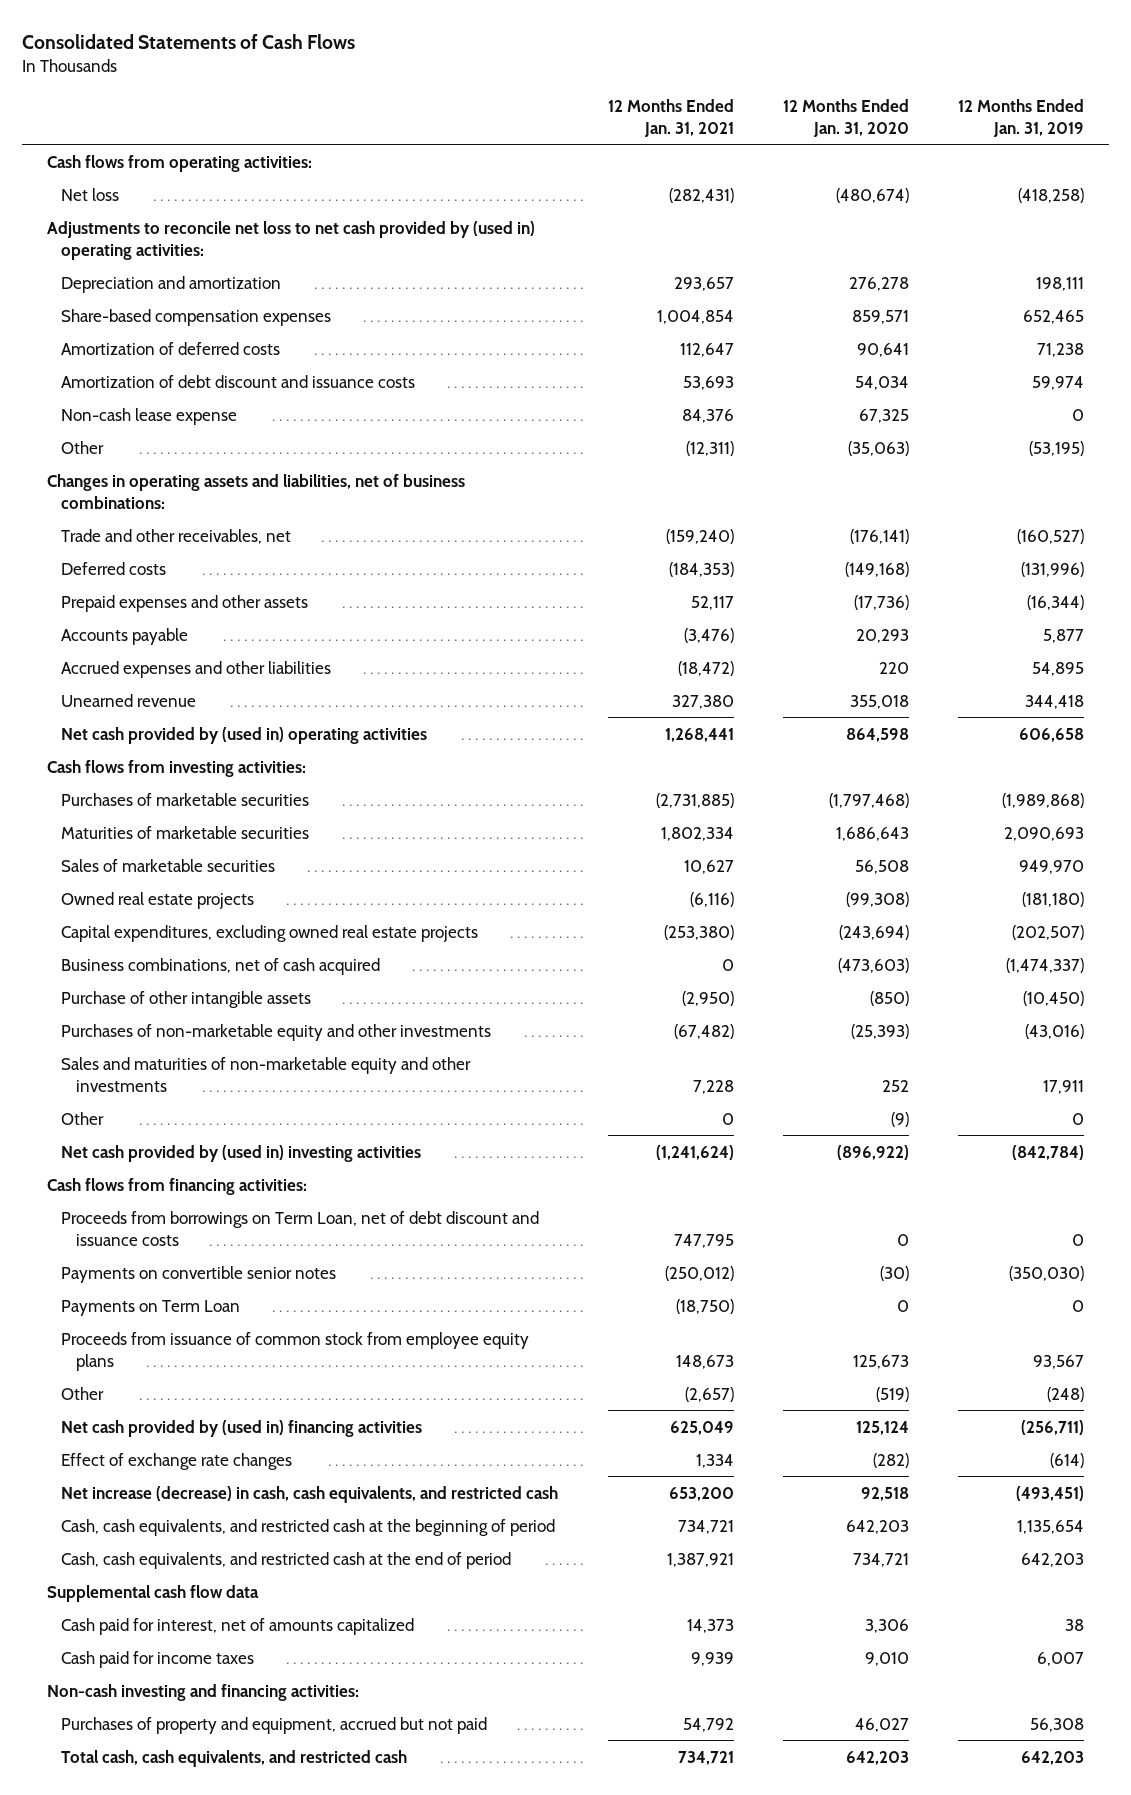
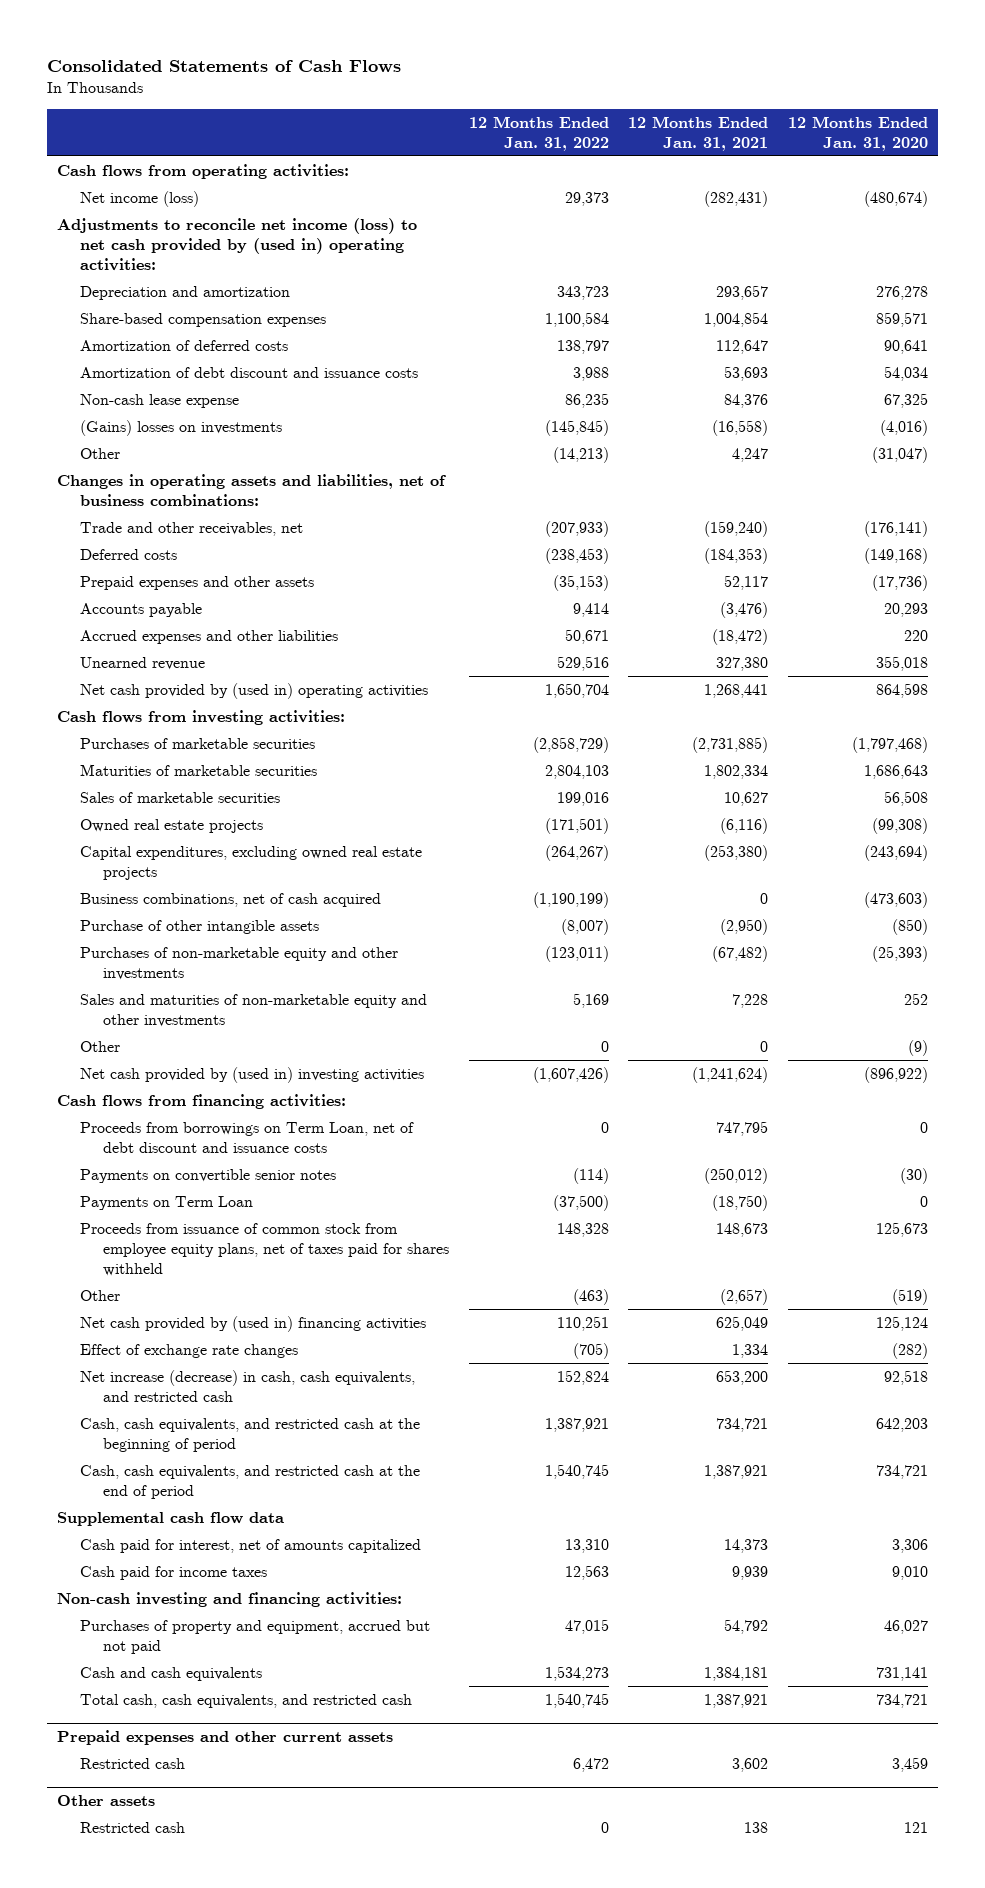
- | 12 Months Ended Jan. 31, 2021 | 12 Months Ended Jan. 31, 2020 | 12 Months Ended Jan. 31, 2019
+ | 12 Months Ended Jan. 31, 2022 | 12 Months Ended Jan. 31, 2021 | 12 Months Ended Jan. 31, 2020
- Net loss | (282,431) | (480,674) | (418,258)
- Adjustments to reconcile net loss to net cash provided by (used in) operating activities:
+ Net income (loss) | 29,373 | (282,431) | (480,674)
+ Adjustments to reconcile net income (loss) to net cash provided by (used in) operating activities:
- Other | (12,311) | (35,063) | (53,195)
+ (Gains) losses on investments | (145,845) | (16,558) | (4,016)
+ Other | (14,213) | 4,247 | (31,047)
- Proceeds from issuance of common stock from employee equity plans | 148,673 | 125,673 | 93,567
+ Proceeds from issuance of common stock from employee equity plans, net of taxes paid for shares withheld | 148,328 | 148,673 | 125,673
- Total cash, cash equivalents, and restricted cash | 734,721 | 642,203 | 642,203
+ Cash and cash equivalents | 1,534,273 | 1,384,181 | 731,141
+ Total cash, cash equivalents, and restricted cash | 1,540,745 | 1,387,921 | 734,721
+ Prepaid expenses and other current assets
+ Restricted cash | 6,472 | 3,602 | 3,459
+ Other assets
+ Restricted cash | 0 | 138 | 121

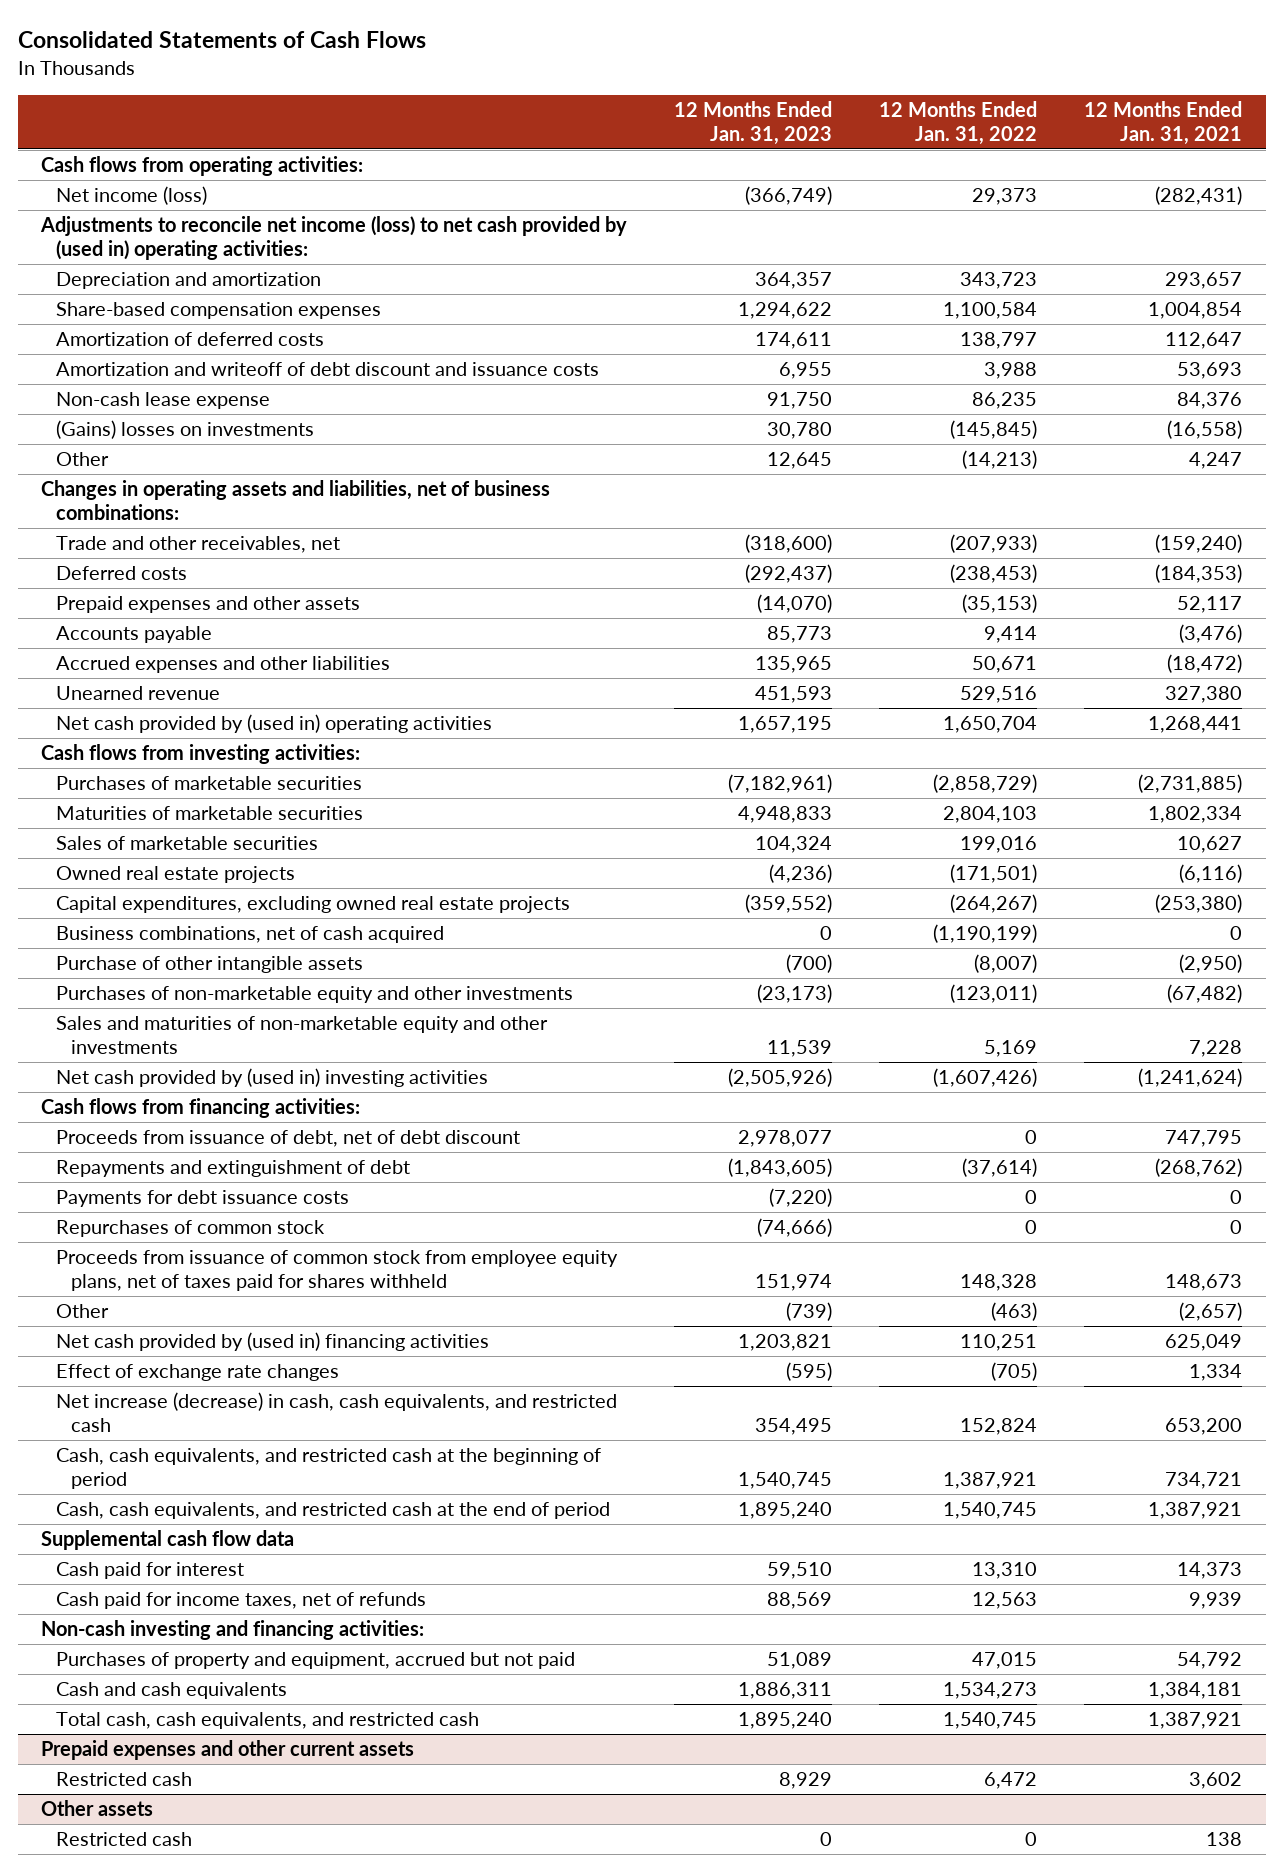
- | 12 Months Ended Jan. 31, 2022 | 12 Months Ended Jan. 31, 2021 | 12 Months Ended Jan. 31, 2020
+ | 12 Months Ended Jan. 31, 2023 | 12 Months Ended Jan. 31, 2022 | 12 Months Ended Jan. 31, 2021
- Amortization of debt discount and issuance costs | 3,988 | 53,693 | 54,034
+ Amortization and writeoff of debt discount and issuance costs | 6,955 | 3,988 | 53,693
- Other | 0 | 0 | (9)
- Proceeds from borrowings on Term Loan, net of debt discount and issuance costs | 0 | 747,795 | 0
- Payments on convertible senior notes | (114) | (250,012) | (30)
- Payments on Term Loan | (37,500) | (18,750) | 0
+ Proceeds from issuance of debt, net of debt discount | 2,978,077 | 0 | 747,795
+ Repayments and extinguishment of debt | (1,843,605) | (37,614) | (268,762)
+ Payments for debt issuance costs | (7,220) | 0 | 0
+ Repurchases of common stock | (74,666) | 0 | 0
- Cash paid for interest, net of amounts capitalized | 13,310 | 14,373 | 3,306
- Cash paid for income taxes | 12,563 | 9,939 | 9,010
+ Cash paid for interest | 59,510 | 13,310 | 14,373
+ Cash paid for income taxes, net of refunds | 88,569 | 12,563 | 9,939

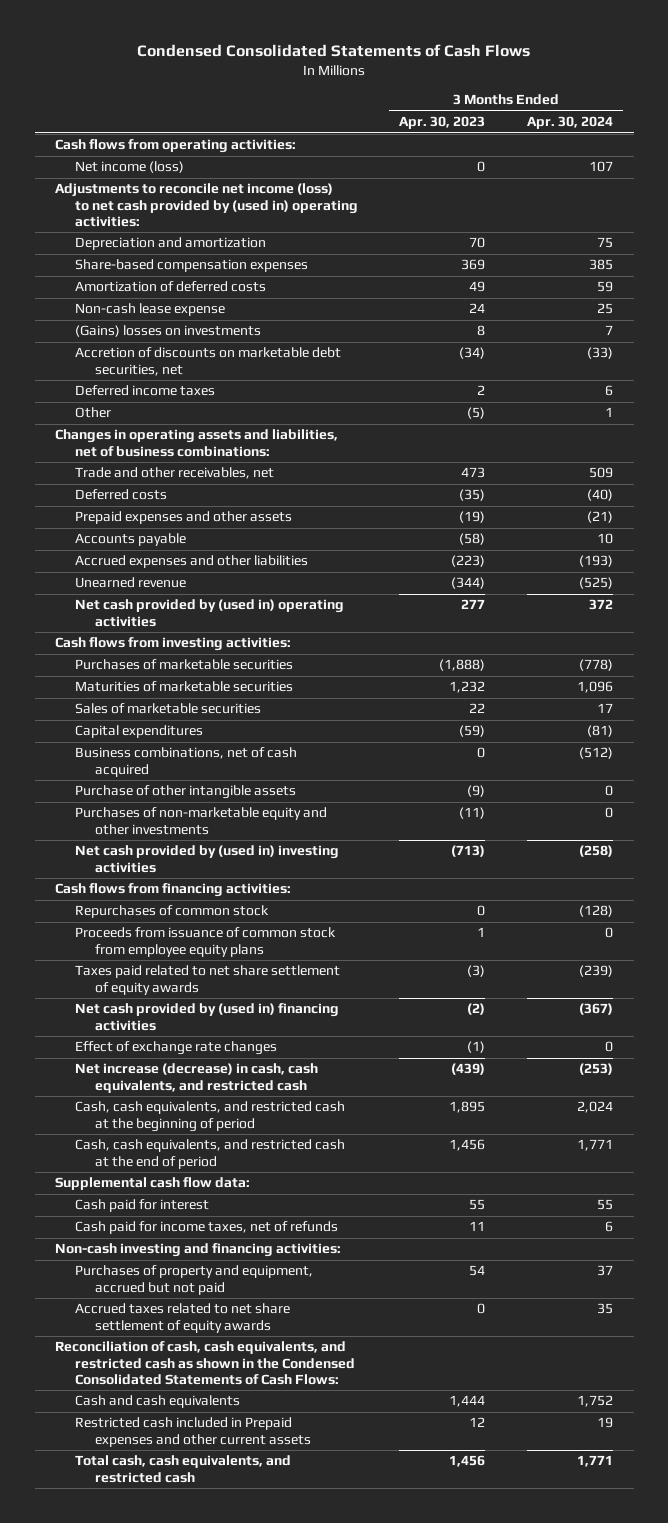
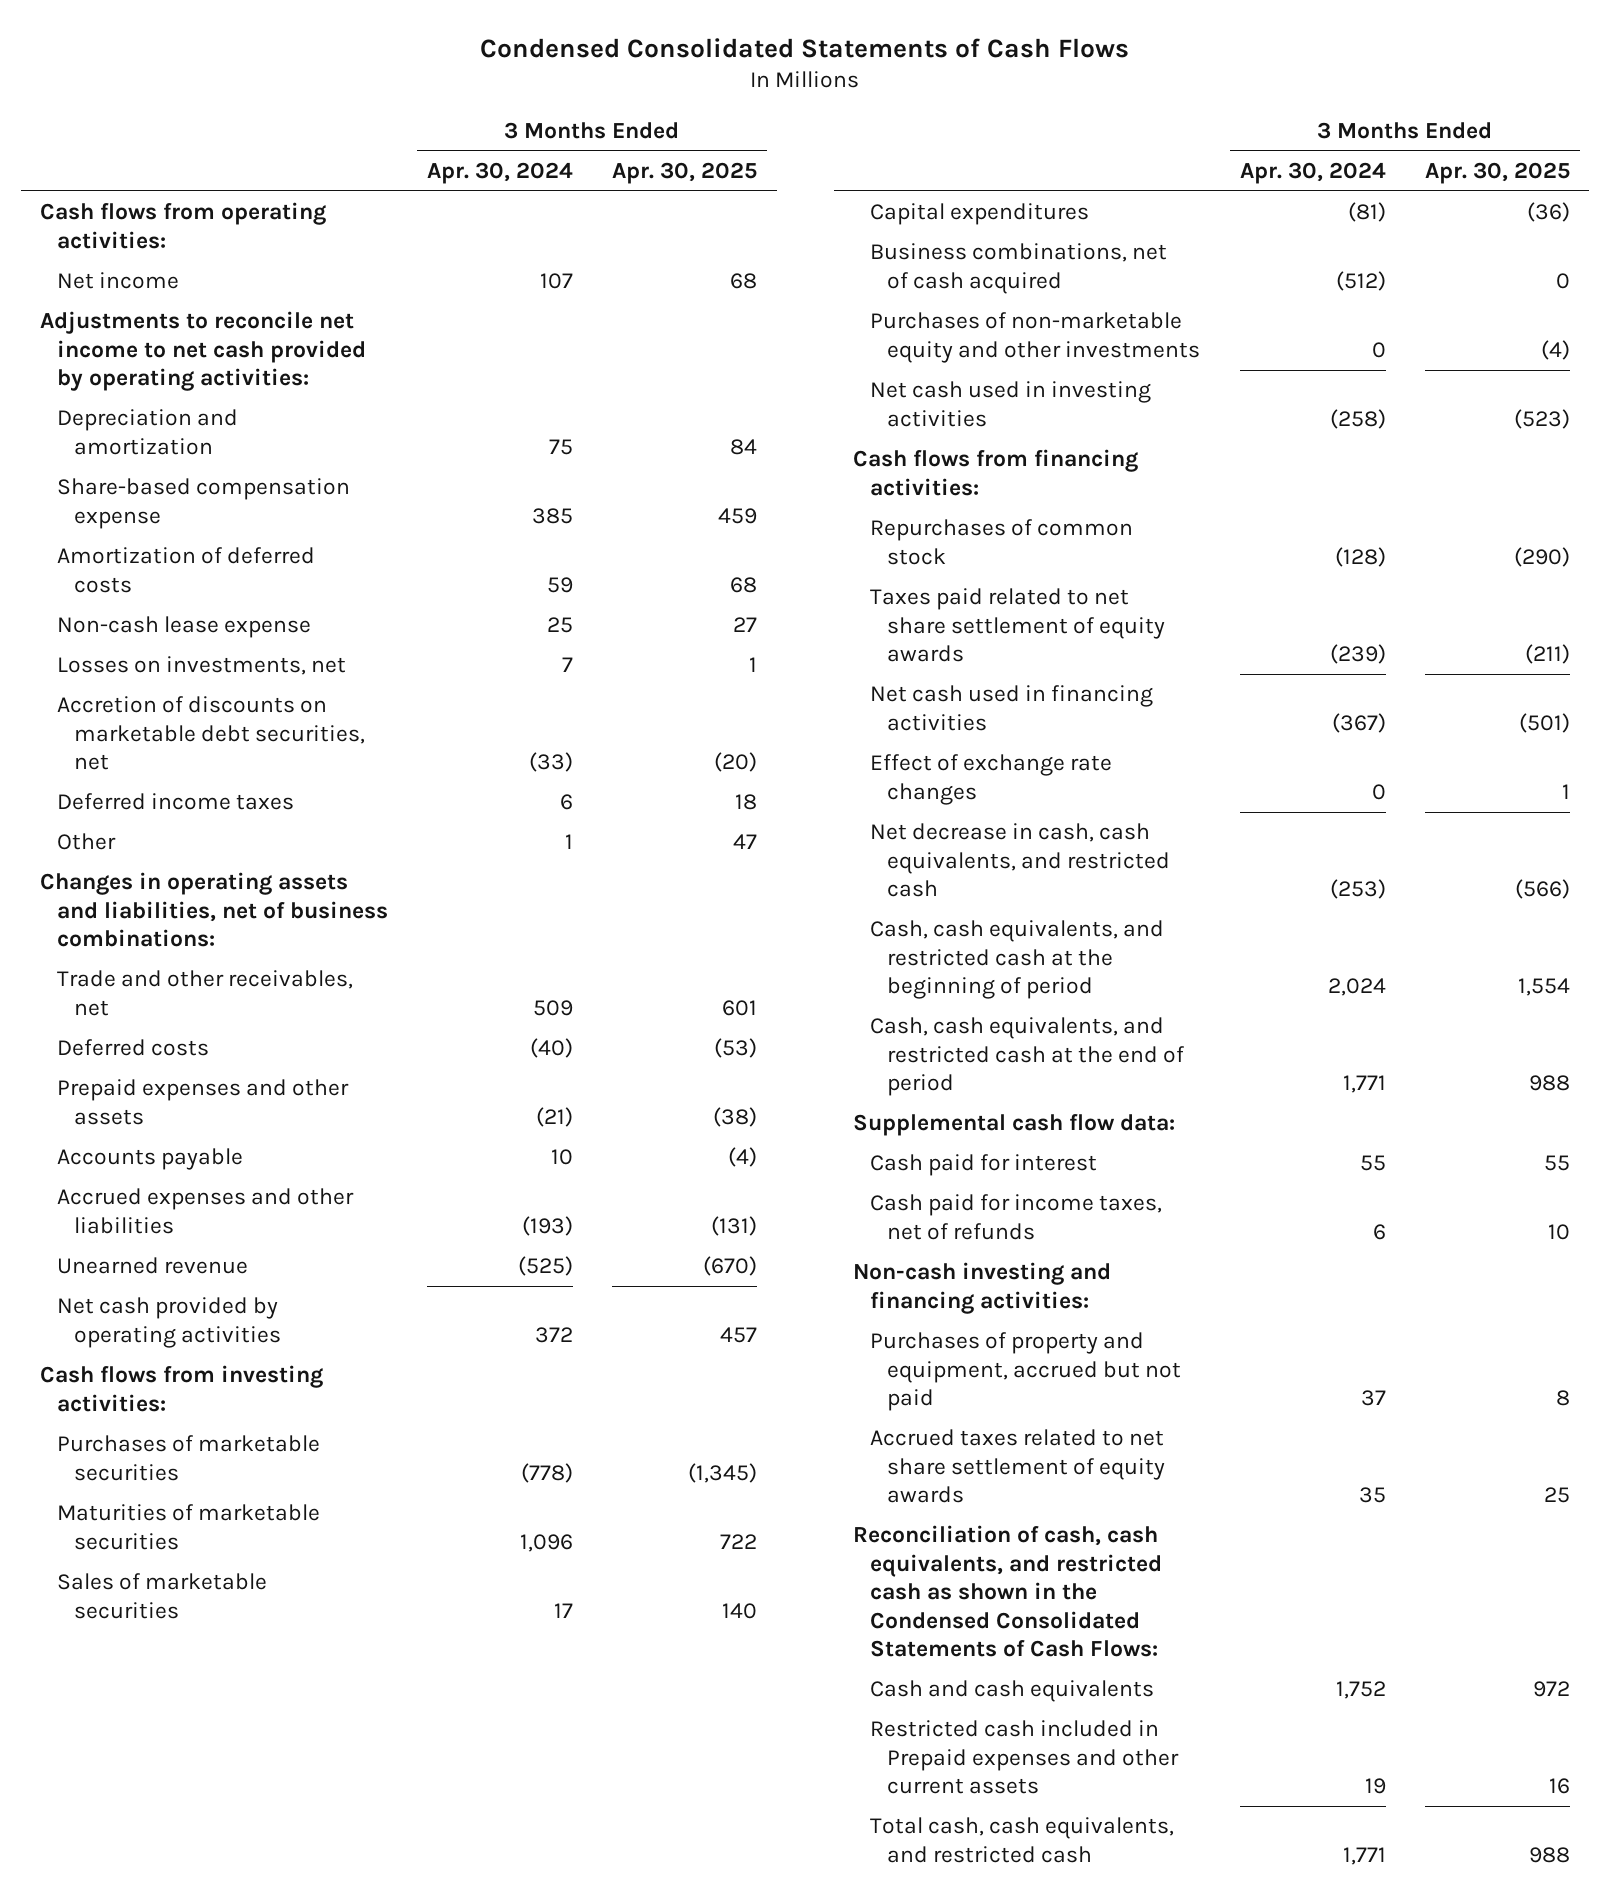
- | 3 Months Ended Apr. 30, 2023 | 3 Months Ended Apr. 30, 2024
+ | 3 Months Ended Apr. 30, 2024 | 3 Months Ended Apr. 30, 2025
- Net income (loss) | 0 | 107
- Adjustments to reconcile net income (loss) to net cash provided by (used in) operating activities:
+ Net income | 107 | 68
+ Adjustments to reconcile net income to net cash provided by operating activities:
- Share-based compensation expenses | 369 | 385
+ Share-based compensation expense | 385 | 459
- (Gains) losses on investments | 8 | 7
+ Losses on investments, net | 7 | 1
- Net cash provided by (used in) operating activities | 277 | 372
+ Net cash provided by operating activities | 372 | 457
- Purchase of other intangible assets | (9) | 0
- Net cash provided by (used in) investing activities | (713) | (258)
+ Net cash used in investing activities | (258) | (523)
- Proceeds from issuance of common stock from employee equity plans | 1 | 0
- Net cash provided by (used in) financing activities | (2) | (367)
+ Net cash used in financing activities | (367) | (501)
- Net increase (decrease) in cash, cash equivalents, and restricted cash | (439) | (253)
+ Net decrease in cash, cash equivalents, and restricted cash | (253) | (566)

